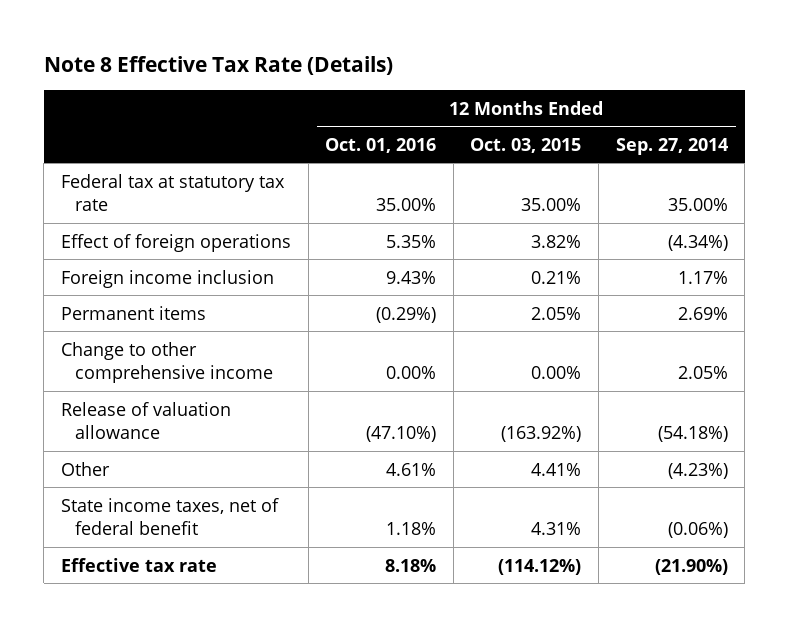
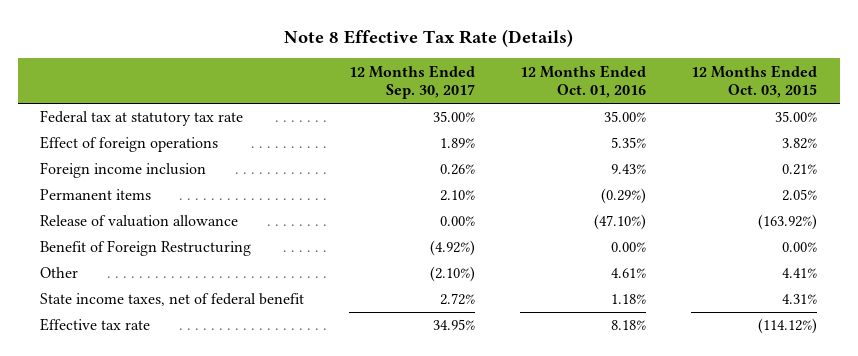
- | 12 Months Ended Oct. 01, 2016 | 12 Months Ended Oct. 03, 2015 | 12 Months Ended Sep. 27, 2014
+ | 12 Months Ended Sep. 30, 2017 | 12 Months Ended Oct. 01, 2016 | 12 Months Ended Oct. 03, 2015
- Change to other comprehensive income | 0.00% | 0.00% | 2.05%
+ Benefit of Foreign Restructuring | (4.92%) | 0.00% | 0.00%

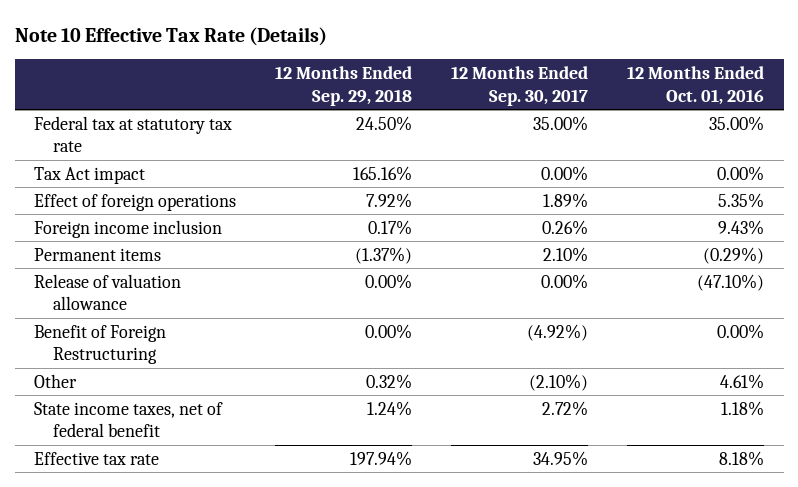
- Note 8 Effective Tax Rate (Details)
+ Note 10 Effective Tax Rate (Details)
- | 12 Months Ended Sep. 30, 2017 | 12 Months Ended Oct. 01, 2016 | 12 Months Ended Oct. 03, 2015
+ | 12 Months Ended Sep. 29, 2018 | 12 Months Ended Sep. 30, 2017 | 12 Months Ended Oct. 01, 2016
+ Tax Act impact | 165.16% | 0.00% | 0.00%

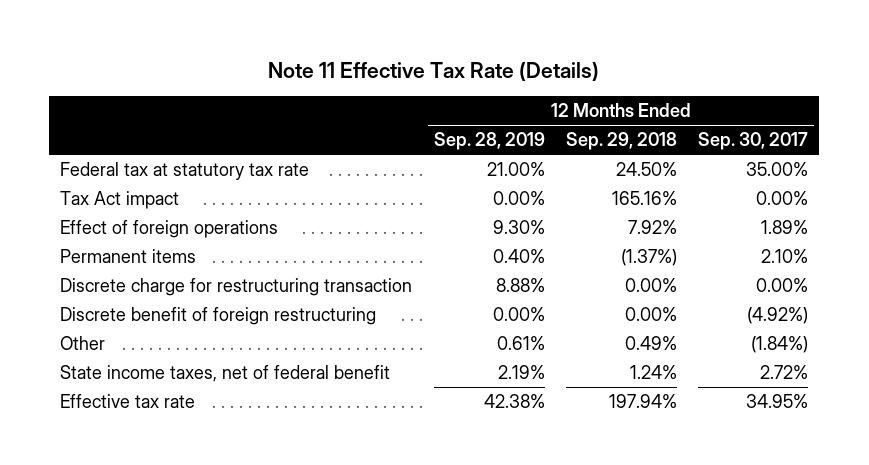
- Note 10 Effective Tax Rate (Details)
+ Note 11 Effective Tax Rate (Details)
- | 12 Months Ended Sep. 29, 2018 | 12 Months Ended Sep. 30, 2017 | 12 Months Ended Oct. 01, 2016
+ | 12 Months Ended Sep. 28, 2019 | 12 Months Ended Sep. 29, 2018 | 12 Months Ended Sep. 30, 2017
- Foreign income inclusion | 0.17% | 0.26% | 9.43%
- Release of valuation allowance | 0.00% | 0.00% | (47.10%)
- Benefit of Foreign Restructuring | 0.00% | (4.92%) | 0.00%
- Other | 0.32% | (2.10%) | 4.61%
+ Discrete charge for restructuring transaction | 8.88% | 0.00% | 0.00%
+ Discrete benefit of foreign restructuring | 0.00% | 0.00% | (4.92%)
+ Other | 0.61% | 0.49% | (1.84%)

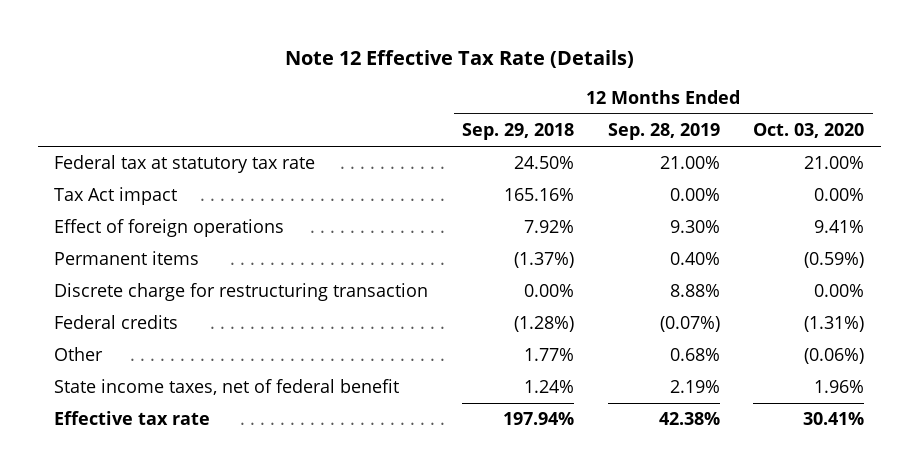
- Note 11 Effective Tax Rate (Details)
+ Note 12 Effective Tax Rate (Details)
- | 12 Months Ended Sep. 28, 2019 | 12 Months Ended Sep. 29, 2018 | 12 Months Ended Sep. 30, 2017
+ | 12 Months Ended Sep. 29, 2018 | 12 Months Ended Sep. 28, 2019 | 12 Months Ended Oct. 03, 2020
- Discrete benefit of foreign restructuring | 0.00% | 0.00% | (4.92%)
- Other | 0.61% | 0.49% | (1.84%)
+ Federal credits | (1.28%) | (0.07%) | (1.31%)
+ Other | 1.77% | 0.68% | (0.06%)

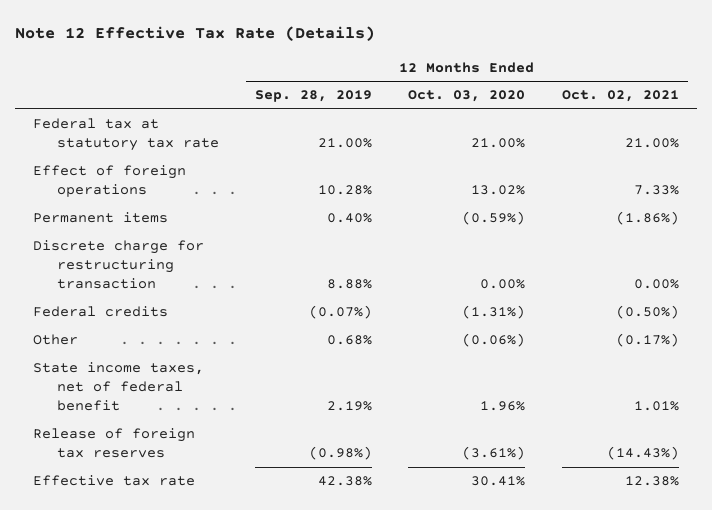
- | 12 Months Ended Sep. 29, 2018 | 12 Months Ended Sep. 28, 2019 | 12 Months Ended Oct. 03, 2020
+ | 12 Months Ended Sep. 28, 2019 | 12 Months Ended Oct. 03, 2020 | 12 Months Ended Oct. 02, 2021
- Tax Act impact | 165.16% | 0.00% | 0.00%
- Effect of foreign operations | 7.92% | 9.30% | 9.41%
+ Effect of foreign operations | 10.28% | 13.02% | 7.33%
+ Release of foreign tax reserves | (0.98%) | (3.61%) | (14.43%)

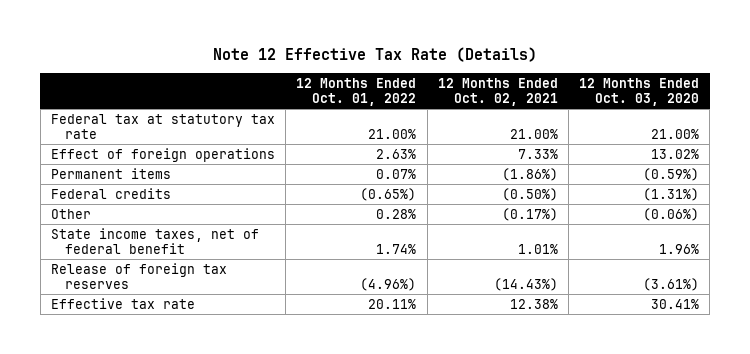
- | 12 Months Ended Sep. 28, 2019 | 12 Months Ended Oct. 03, 2020 | 12 Months Ended Oct. 02, 2021
+ | 12 Months Ended Oct. 01, 2022 | 12 Months Ended Oct. 02, 2021 | 12 Months Ended Oct. 03, 2020
- Discrete charge for restructuring transaction | 8.88% | 0.00% | 0.00%

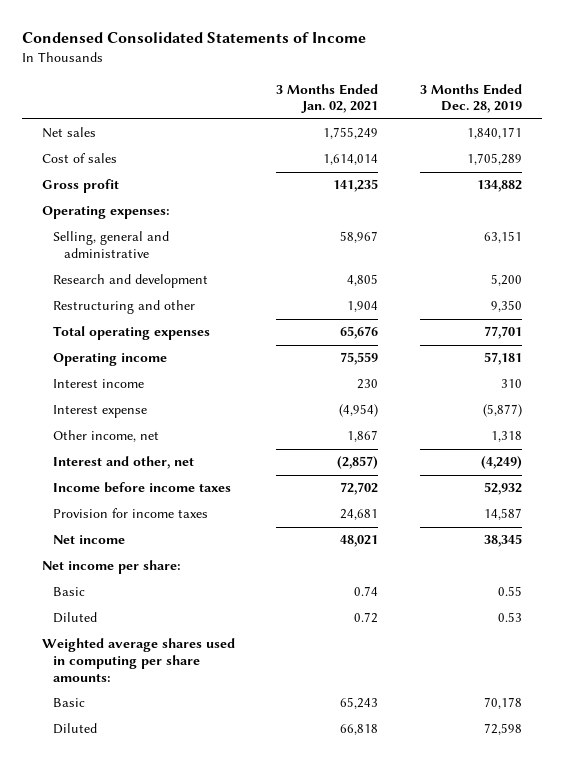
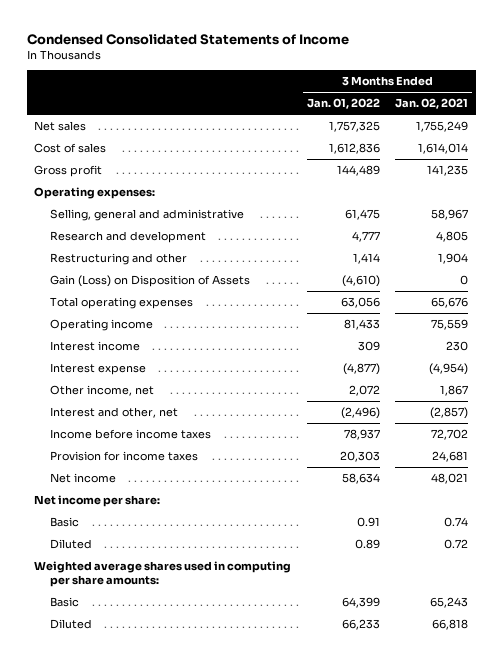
- | 3 Months Ended Jan. 02, 2021 | 3 Months Ended Dec. 28, 2019
+ | 3 Months Ended Jan. 01, 2022 | 3 Months Ended Jan. 02, 2021
+ Gain (Loss) on Disposition of Assets | (4,610) | 0

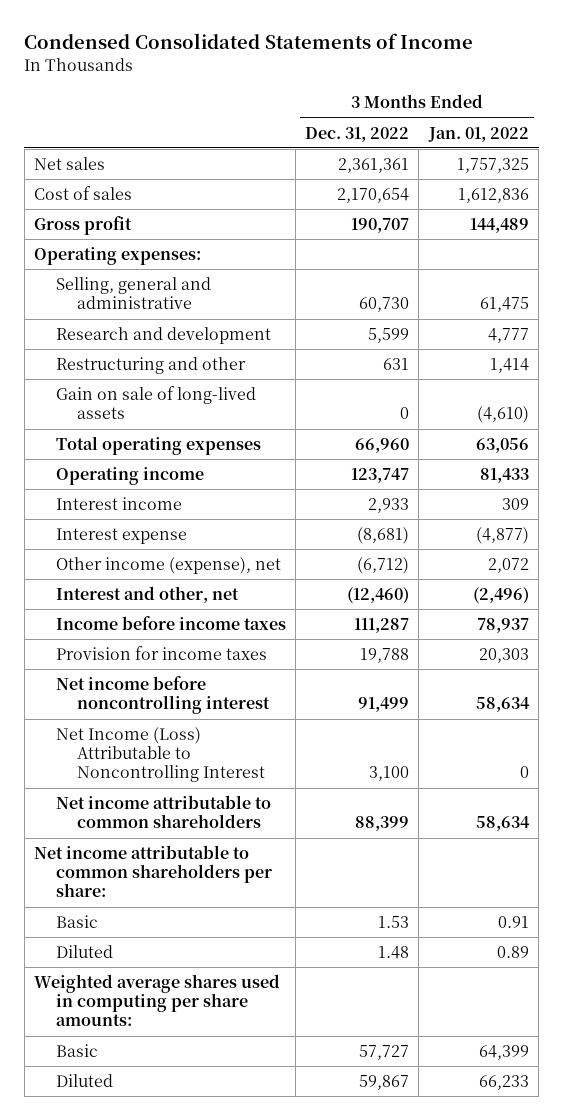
- | 3 Months Ended Jan. 01, 2022 | 3 Months Ended Jan. 02, 2021
+ | 3 Months Ended Dec. 31, 2022 | 3 Months Ended Jan. 01, 2022
- Gain (Loss) on Disposition of Assets | (4,610) | 0
+ Gain on sale of long-lived assets | 0 | (4,610)
- Other income, net | 2,072 | 1,867
+ Other income (expense), net | (6,712) | 2,072
- Net income | 58,634 | 48,021
- Net income per share:
+ Net income before noncontrolling interest | 91,499 | 58,634
+ Net Income (Loss) Attributable to Noncontrolling Interest | 3,100 | 0
+ Net income attributable to common shareholders | 88,399 | 58,634
+ Net income attributable to common shareholders per share:

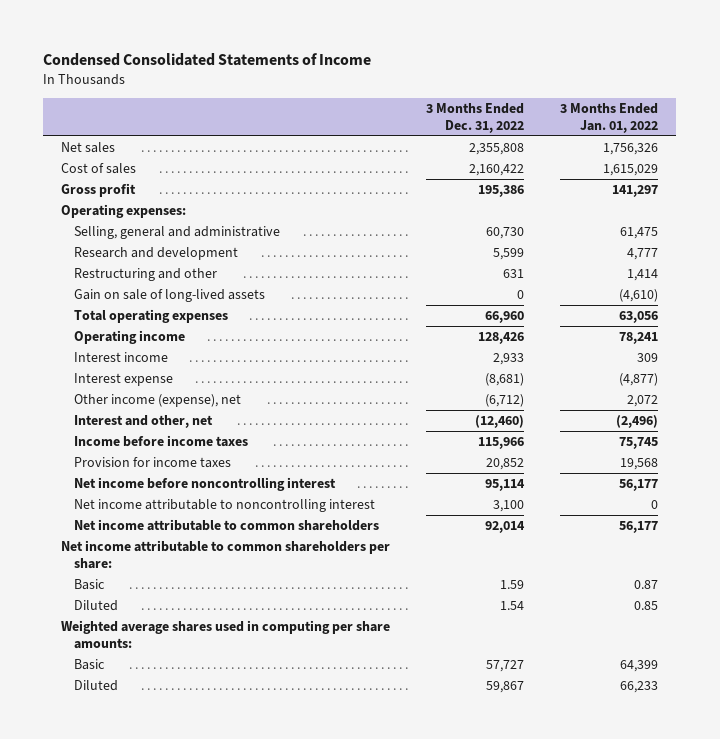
- Net sales | 2,361,361 | 1,757,325
- Cost of sales | 2,170,654 | 1,612,836
- Gross profit | 190,707 | 144,489
+ Net sales | 2,355,808 | 1,756,326
+ Cost of sales | 2,160,422 | 1,615,029
+ Gross profit | 195,386 | 141,297
- Operating income | 123,747 | 81,433
+ Operating income | 128,426 | 78,241
- Income before income taxes | 111,287 | 78,937
- Provision for income taxes | 19,788 | 20,303
- Net income before noncontrolling interest | 91,499 | 58,634
- Net Income (Loss) Attributable to Noncontrolling Interest | 3,100 | 0
- Net income attributable to common shareholders | 88,399 | 58,634
+ Income before income taxes | 115,966 | 75,745
+ Provision for income taxes | 20,852 | 19,568
+ Net income before noncontrolling interest | 95,114 | 56,177
+ Net income attributable to noncontrolling interest | 3,100 | 0
+ Net income attributable to common shareholders | 92,014 | 56,177
- Basic | 1.53 | 0.91
- Diluted | 1.48 | 0.89
+ Basic | 1.59 | 0.87
+ Diluted | 1.54 | 0.85

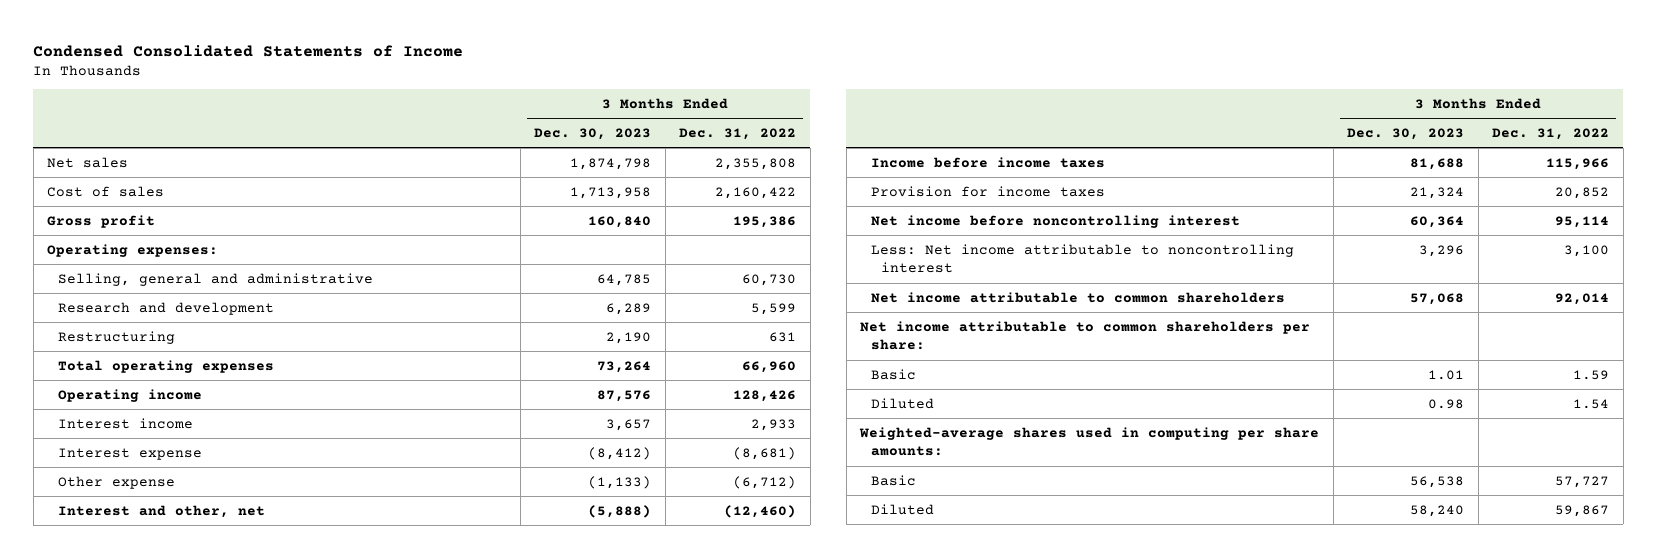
- | 3 Months Ended Dec. 31, 2022 | 3 Months Ended Jan. 01, 2022
+ | 3 Months Ended Dec. 30, 2023 | 3 Months Ended Dec. 31, 2022
- Restructuring and other | 631 | 1,414
- Gain on sale of long-lived assets | 0 | (4,610)
+ Restructuring | 2,190 | 631
- Other income (expense), net | (6,712) | 2,072
+ Other expense | (1,133) | (6,712)
- Net income attributable to noncontrolling interest | 3,100 | 0
+ Less: Net income attributable to noncontrolling interest | 3,296 | 3,100
- Weighted average shares used in computing per share amounts:
+ Weighted-average shares used in computing per share amounts:

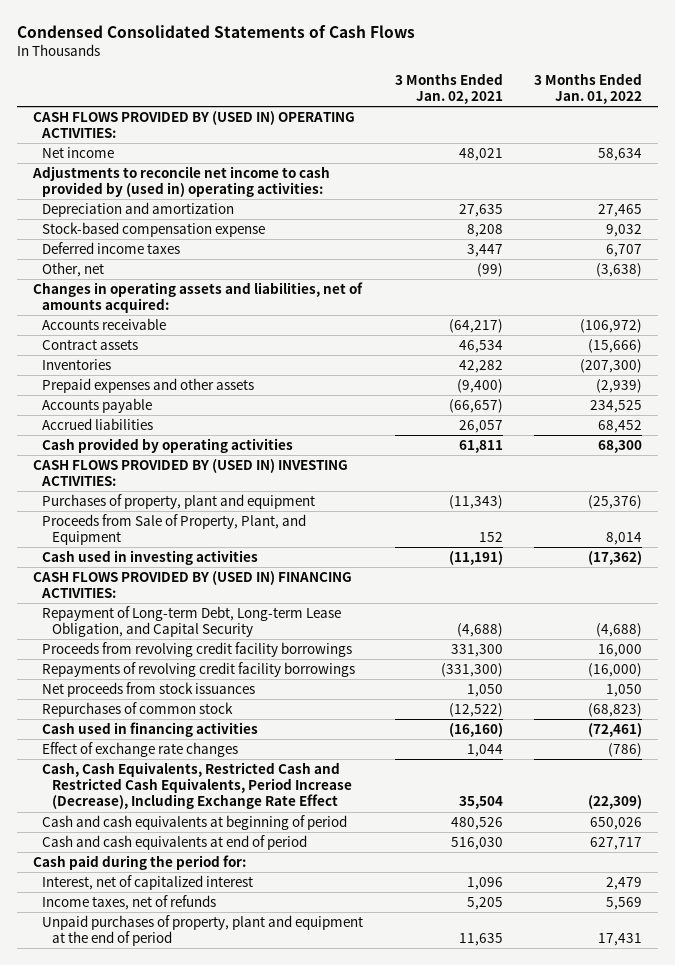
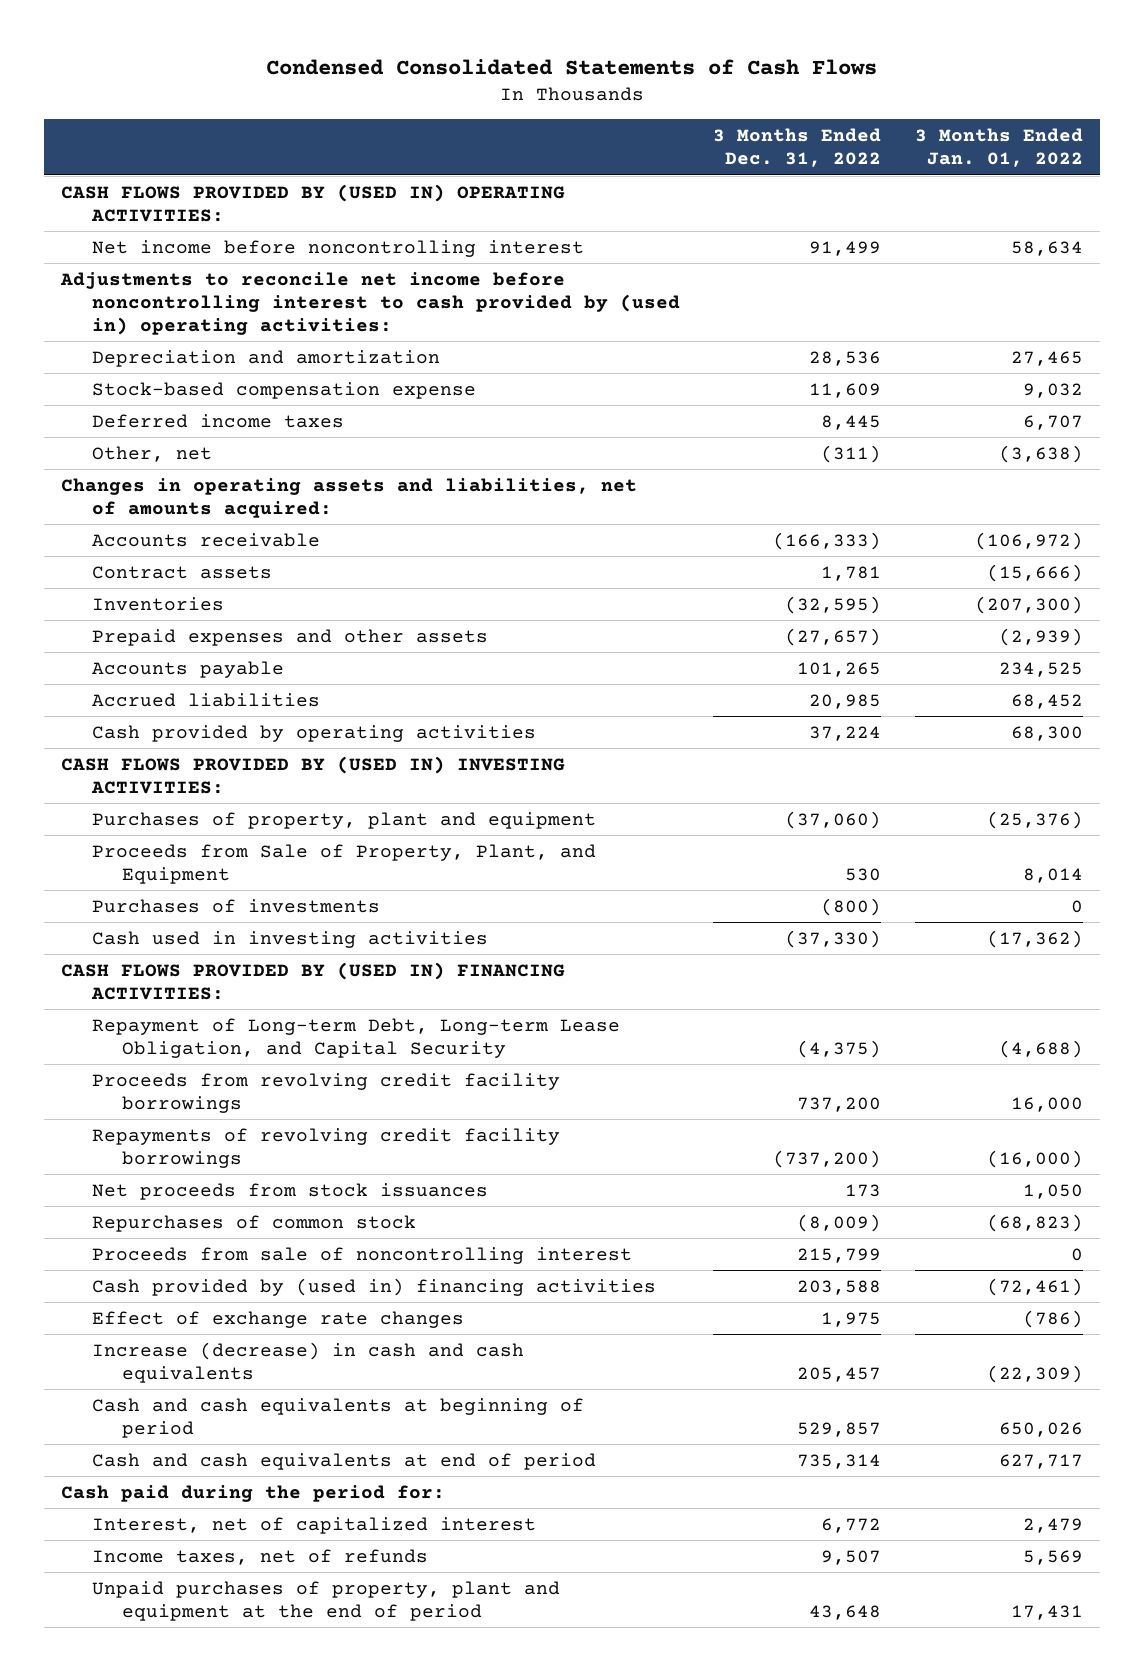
- | 3 Months Ended Jan. 02, 2021 | 3 Months Ended Jan. 01, 2022
+ | 3 Months Ended Dec. 31, 2022 | 3 Months Ended Jan. 01, 2022
- Net income | 48,021 | 58,634
- Adjustments to reconcile net income to cash provided by (used in) operating activities:
+ Net income before noncontrolling interest | 91,499 | 58,634
+ Adjustments to reconcile net income before noncontrolling interest to cash provided by (used in) operating activities:
+ Purchases of investments | (800) | 0
- Cash used in financing activities | (16,160) | (72,461)
+ Proceeds from sale of noncontrolling interest | 215,799 | 0
+ Cash provided by (used in) financing activities | 203,588 | (72,461)
- Cash, Cash Equivalents, Restricted Cash and Restricted Cash Equivalents, Period Increase (Decrease), Including Exchange Rate Effect | 35,504 | (22,309)
+ Increase (decrease) in cash and cash equivalents | 205,457 | (22,309)

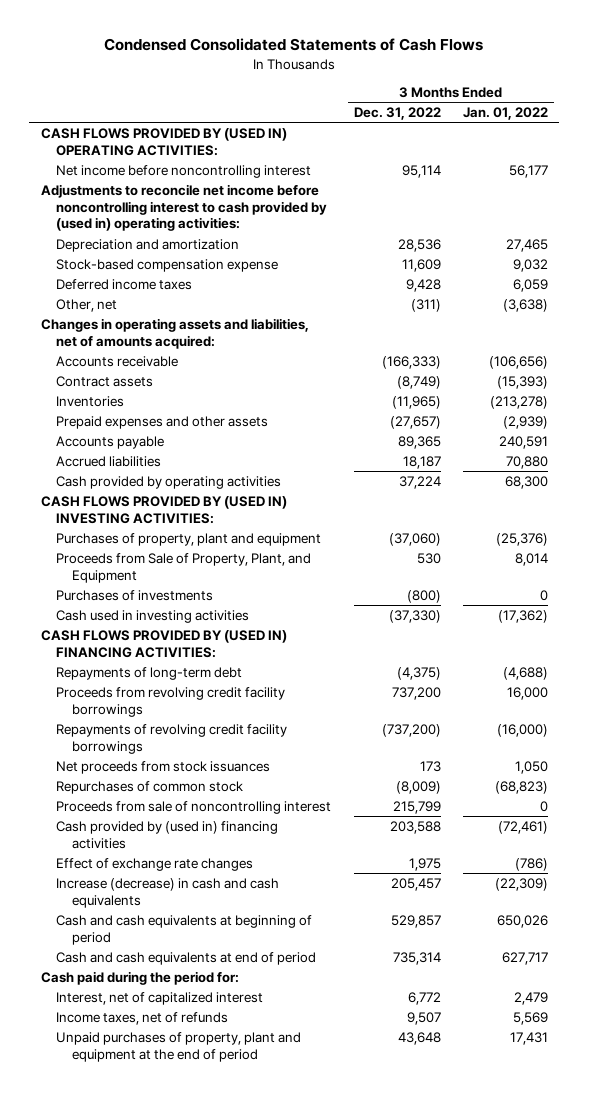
- Net income before noncontrolling interest | 91,499 | 58,634
+ Net income before noncontrolling interest | 95,114 | 56,177
- Deferred income taxes | 8,445 | 6,707
+ Deferred income taxes | 9,428 | 6,059
- Accounts receivable | (166,333) | (106,972)
- Contract assets | 1,781 | (15,666)
- Inventories | (32,595) | (207,300)
+ Accounts receivable | (166,333) | (106,656)
+ Contract assets | (8,749) | (15,393)
+ Inventories | (11,965) | (213,278)
- Accounts payable | 101,265 | 234,525
- Accrued liabilities | 20,985 | 68,452
+ Accounts payable | 89,365 | 240,591
+ Accrued liabilities | 18,187 | 70,880
- Repayment of Long-term Debt, Long-term Lease Obligation, and Capital Security | (4,375) | (4,688)
+ Repayments of long-term debt | (4,375) | (4,688)

